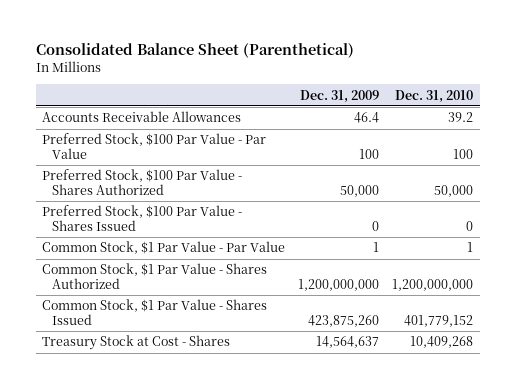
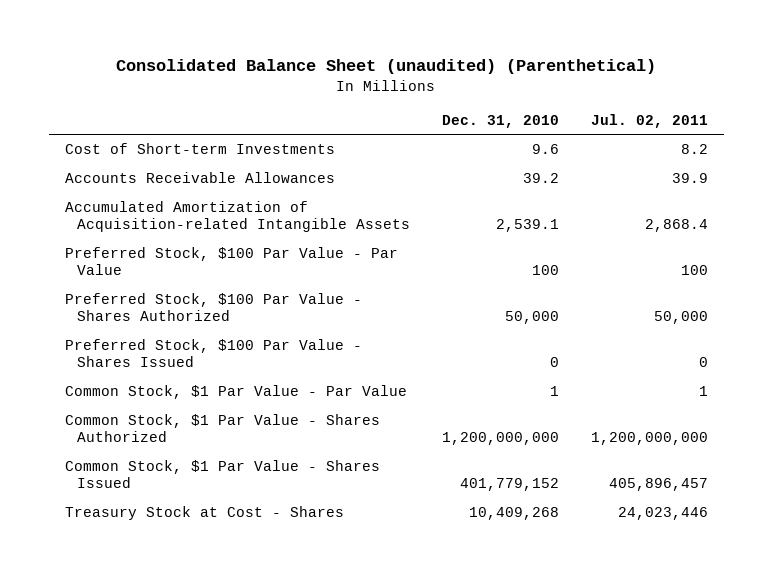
- Consolidated Balance Sheet (Parenthetical)
+ Consolidated Balance Sheet (unaudited) (Parenthetical)
- | Dec. 31, 2009 | Dec. 31, 2010
+ | Dec. 31, 2010 | Jul. 02, 2011
+ Cost of Short-term Investments | 9.6 | 8.2
+ Accumulated Amortization of Acquisition-related Intangible Assets | 2,539.1 | 2,868.4

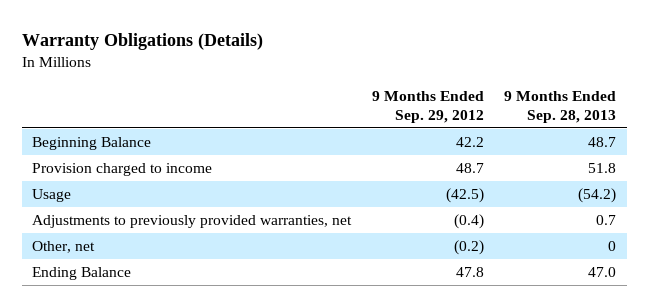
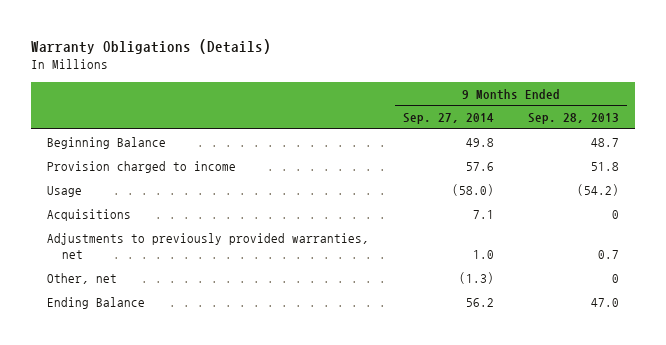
- | 9 Months Ended Sep. 29, 2012 | 9 Months Ended Sep. 28, 2013
+ | 9 Months Ended Sep. 27, 2014 | 9 Months Ended Sep. 28, 2013
+ Acquisitions | 7.1 | 0

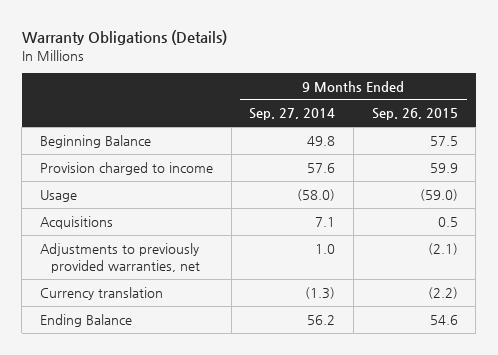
- | 9 Months Ended Sep. 27, 2014 | 9 Months Ended Sep. 28, 2013
+ | 9 Months Ended Sep. 27, 2014 | 9 Months Ended Sep. 26, 2015
- Other, net | (1.3) | 0
+ Currency translation | (1.3) | (2.2)

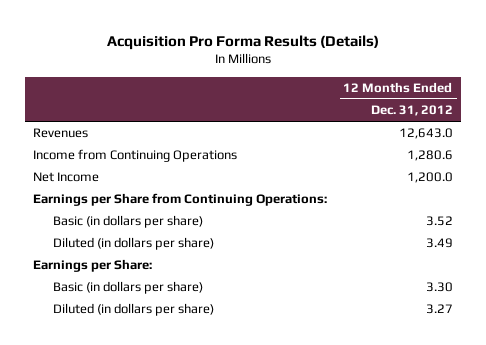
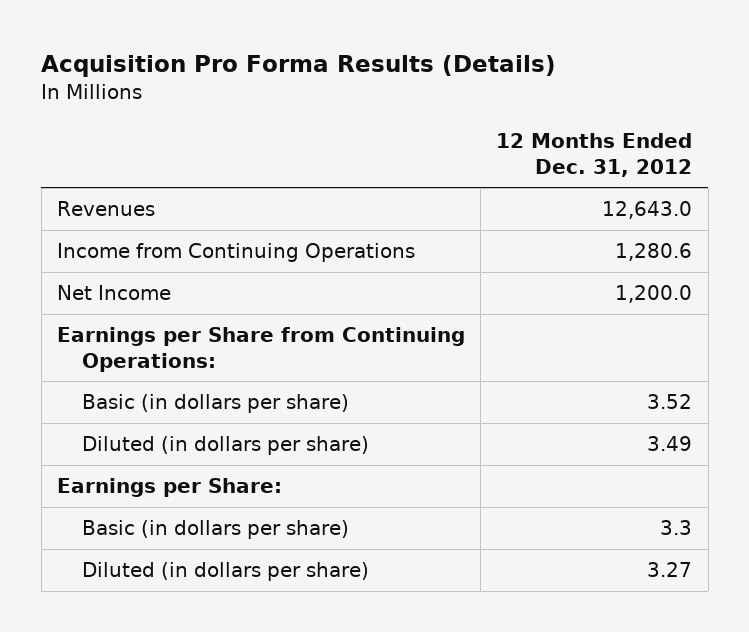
- Basic (in dollars per share) | 3.30
+ Basic (in dollars per share) | 3.3

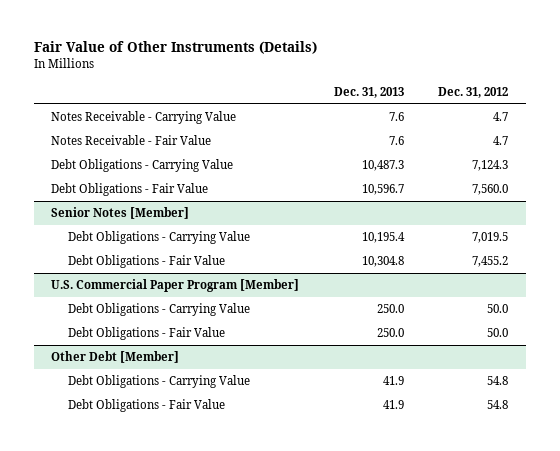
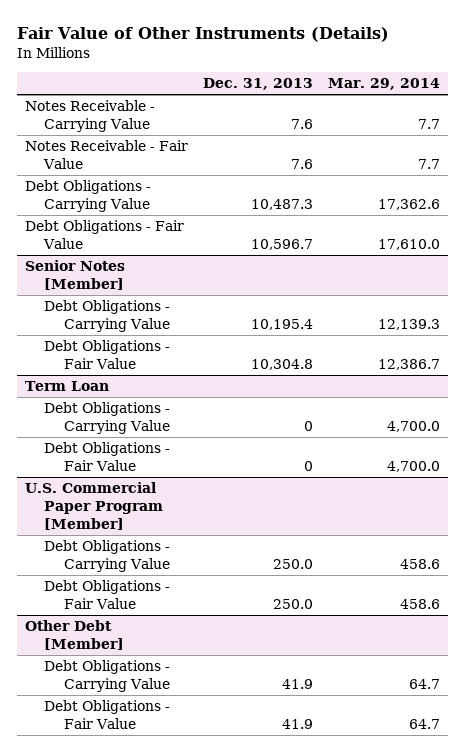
- | Dec. 31, 2013 | Dec. 31, 2012
+ | Dec. 31, 2013 | Mar. 29, 2014
+ Term Loan
+ Debt Obligations - Carrying Value | 0 | 4,700.0
+ Debt Obligations - Fair Value | 0 | 4,700.0

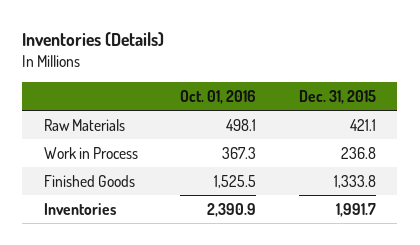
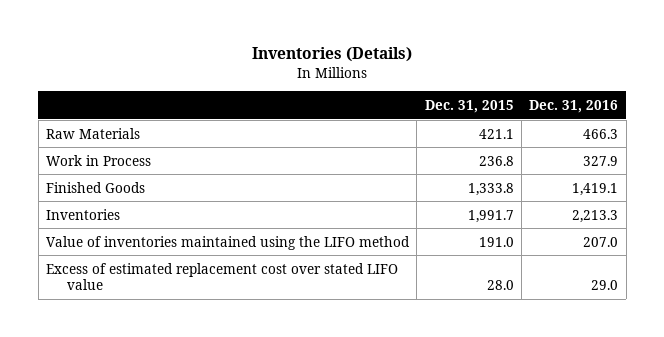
- | Oct. 01, 2016 | Dec. 31, 2015
+ | Dec. 31, 2015 | Dec. 31, 2016
+ Value of inventories maintained using the LIFO method | 191.0 | 207.0
+ Excess of estimated replacement cost over stated LIFO value | 28.0 | 29.0

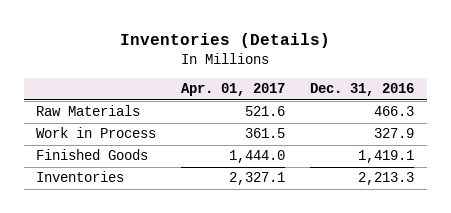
- | Dec. 31, 2015 | Dec. 31, 2016
+ | Apr. 01, 2017 | Dec. 31, 2016
- Value of inventories maintained using the LIFO method | 191.0 | 207.0
- Excess of estimated replacement cost over stated LIFO value | 28.0 | 29.0

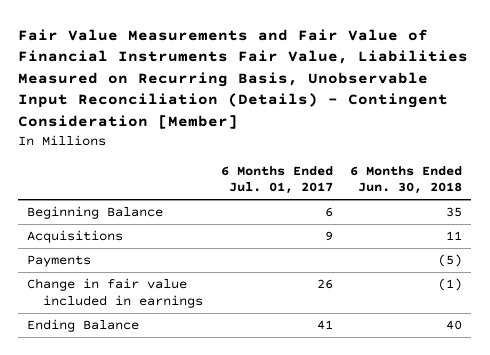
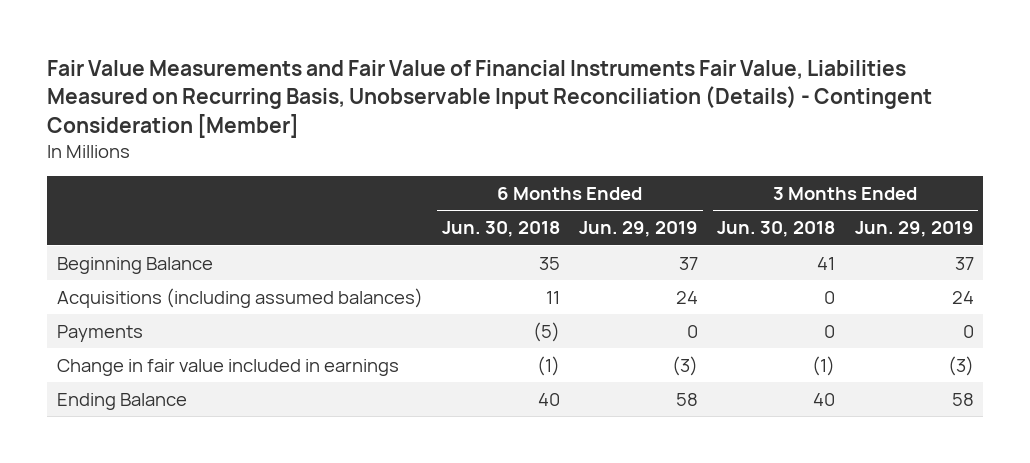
- | 6 Months Ended Jul. 01, 2017 | 6 Months Ended Jun. 30, 2018
+ | 6 Months Ended Jun. 30, 2018 | 6 Months Ended Jun. 29, 2019 | 3 Months Ended Jun. 30, 2018 | 3 Months Ended Jun. 29, 2019
- Acquisitions | 9 | 11
+ Acquisitions (including assumed balances) | 11 | 24 | 0 | 24

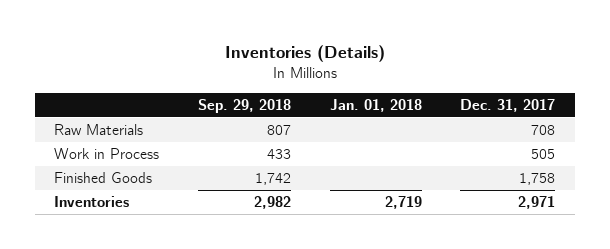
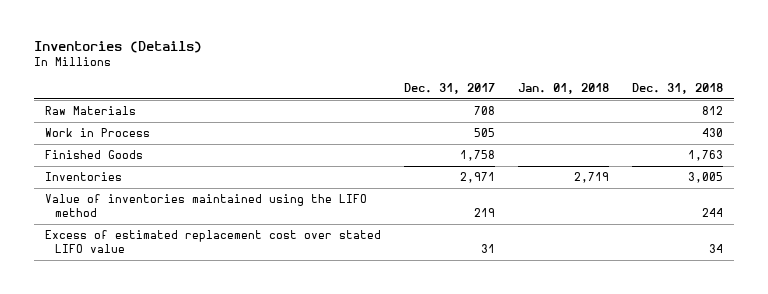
- | Sep. 29, 2018 | Jan. 01, 2018 | Dec. 31, 2017
+ | Dec. 31, 2017 | Jan. 01, 2018 | Dec. 31, 2018
+ Value of inventories maintained using the LIFO method | 219 | | 244
+ Excess of estimated replacement cost over stated LIFO value | 31 | | 34

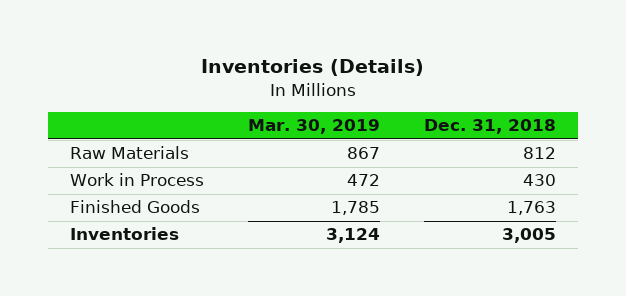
- | Dec. 31, 2017 | Jan. 01, 2018 | Dec. 31, 2018
+ | Mar. 30, 2019 | Dec. 31, 2018
- Value of inventories maintained using the LIFO method | 219 | | 244
- Excess of estimated replacement cost over stated LIFO value | 31 | | 34

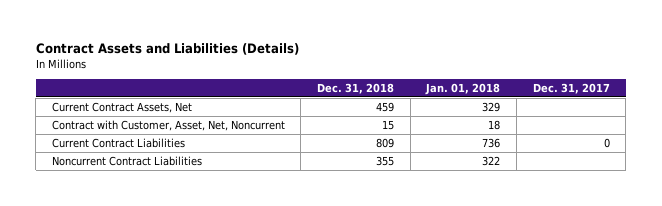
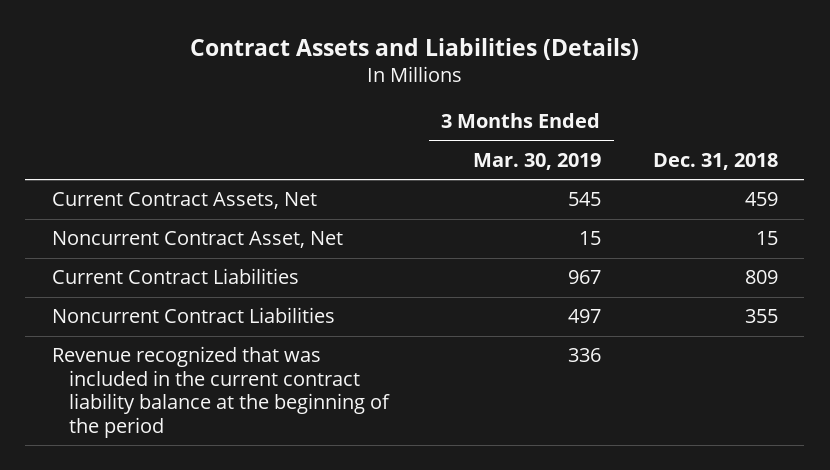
- | Dec. 31, 2018 | Jan. 01, 2018 | Dec. 31, 2017
+ | 3 Months Ended Mar. 30, 2019 | Dec. 31, 2018
- Contract with Customer, Asset, Net, Noncurrent | 15 | 18 |
+ Noncurrent Contract Asset, Net | 15 | 15
+ Revenue recognized that was included in the current contract liability balance at the beginning of the period | 336 |

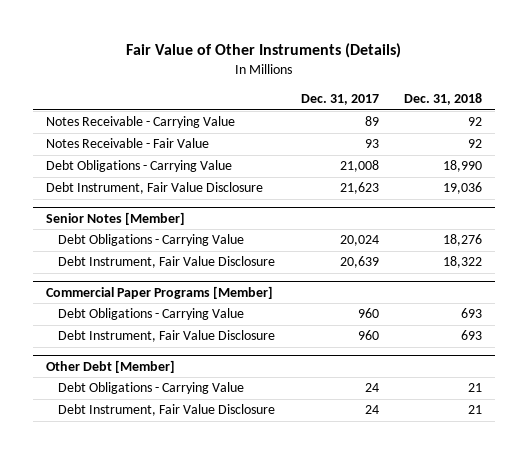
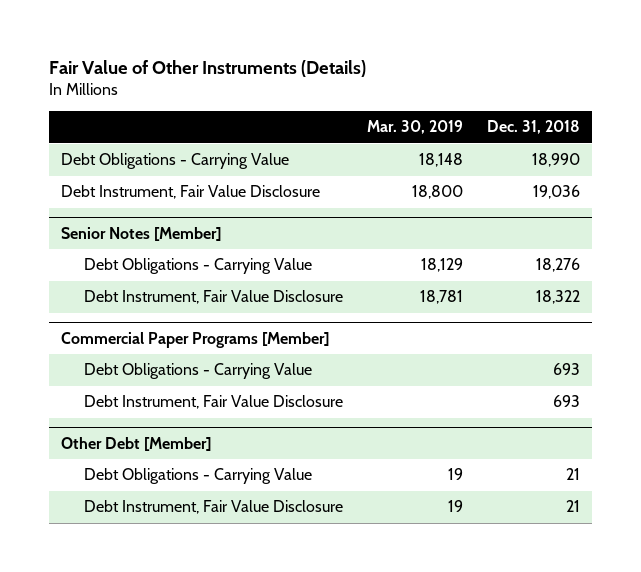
- | Dec. 31, 2017 | Dec. 31, 2018
+ | Mar. 30, 2019 | Dec. 31, 2018
- Notes Receivable - Carrying Value | 89 | 92
- Notes Receivable - Fair Value | 93 | 92

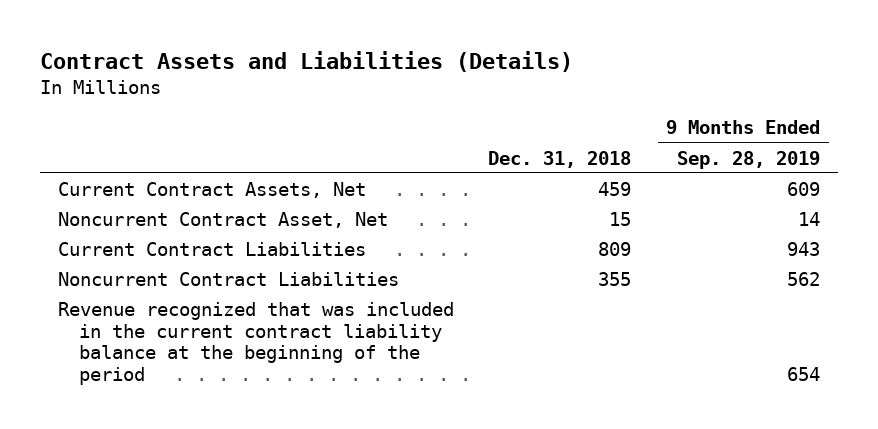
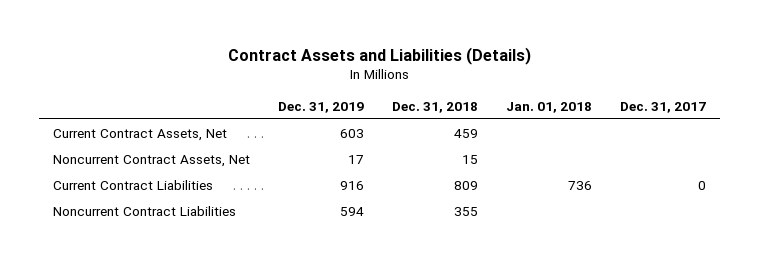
- | Dec. 31, 2018 | 9 Months Ended Sep. 28, 2019
+ | Dec. 31, 2019 | Dec. 31, 2018 | Jan. 01, 2018 | Dec. 31, 2017
- Noncurrent Contract Asset, Net | 15 | 14
+ Noncurrent Contract Assets, Net | 17 | 15 | |
- Revenue recognized that was included in the current contract liability balance at the beginning of the period | | 654

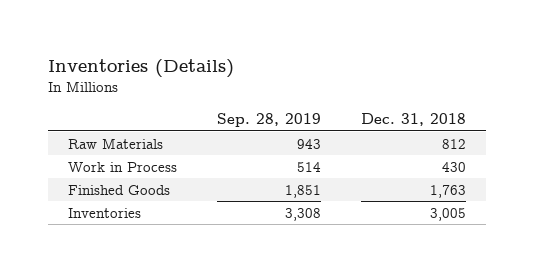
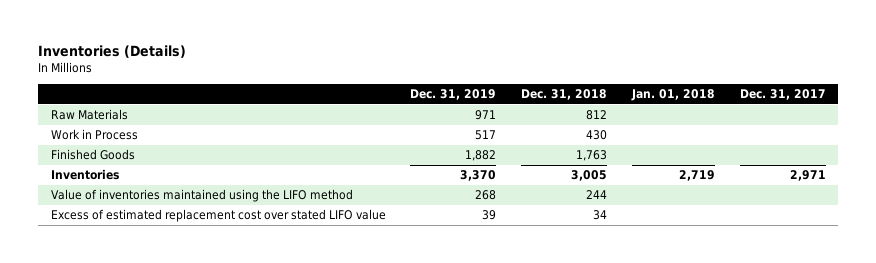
- | Sep. 28, 2019 | Dec. 31, 2018
+ | Dec. 31, 2019 | Dec. 31, 2018 | Jan. 01, 2018 | Dec. 31, 2017
+ Value of inventories maintained using the LIFO method | 268 | 244 | |
+ Excess of estimated replacement cost over stated LIFO value | 39 | 34 | |

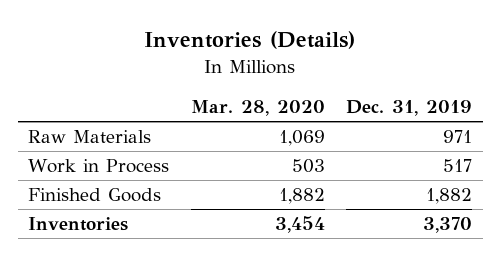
- | Dec. 31, 2019 | Dec. 31, 2018 | Jan. 01, 2018 | Dec. 31, 2017
+ | Mar. 28, 2020 | Dec. 31, 2019
- Value of inventories maintained using the LIFO method | 268 | 244 | |
- Excess of estimated replacement cost over stated LIFO value | 39 | 34 | |

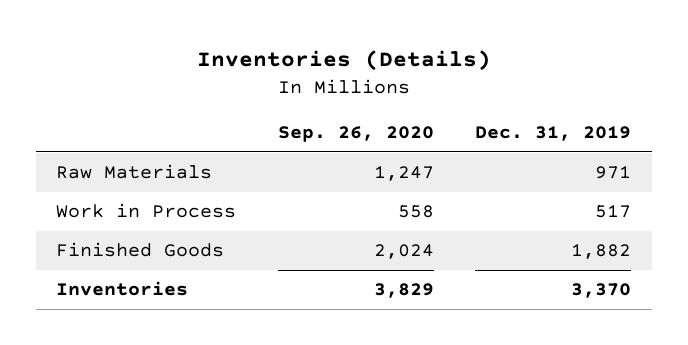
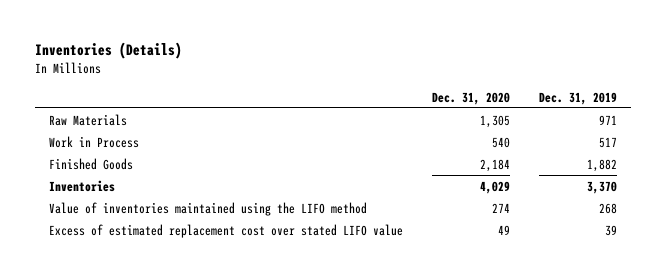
- | Sep. 26, 2020 | Dec. 31, 2019
+ | Dec. 31, 2020 | Dec. 31, 2019
+ Value of inventories maintained using the LIFO method | 274 | 268
+ Excess of estimated replacement cost over stated LIFO value | 49 | 39

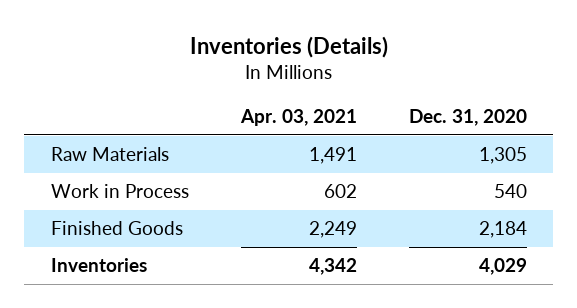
- | Dec. 31, 2020 | Dec. 31, 2019
+ | Apr. 03, 2021 | Dec. 31, 2020
- Value of inventories maintained using the LIFO method | 274 | 268
- Excess of estimated replacement cost over stated LIFO value | 49 | 39

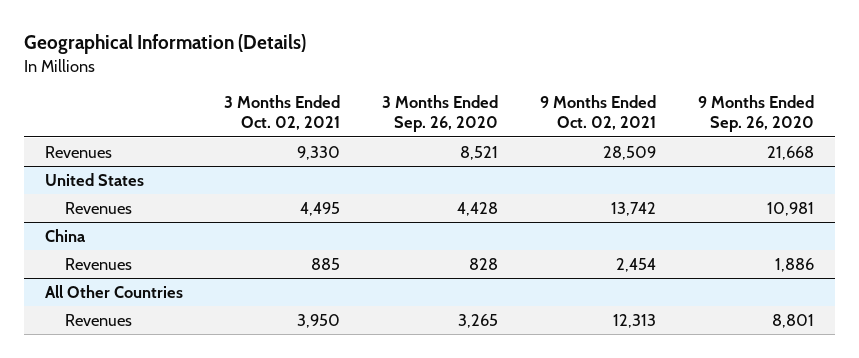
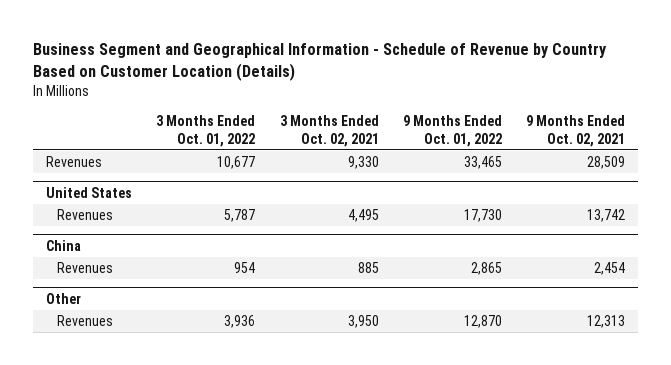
- Geographical Information (Details)
+ Business Segment and Geographical Information - Schedule of Revenue by Country Based on Customer Location (Details)
- | 3 Months Ended Oct. 02, 2021 | 3 Months Ended Sep. 26, 2020 | 9 Months Ended Oct. 02, 2021 | 9 Months Ended Sep. 26, 2020
+ | 3 Months Ended Oct. 01, 2022 | 3 Months Ended Oct. 02, 2021 | 9 Months Ended Oct. 01, 2022 | 9 Months Ended Oct. 02, 2021
- All Other Countries
+ Other

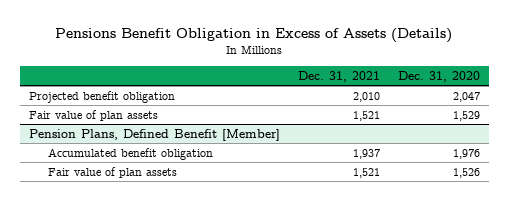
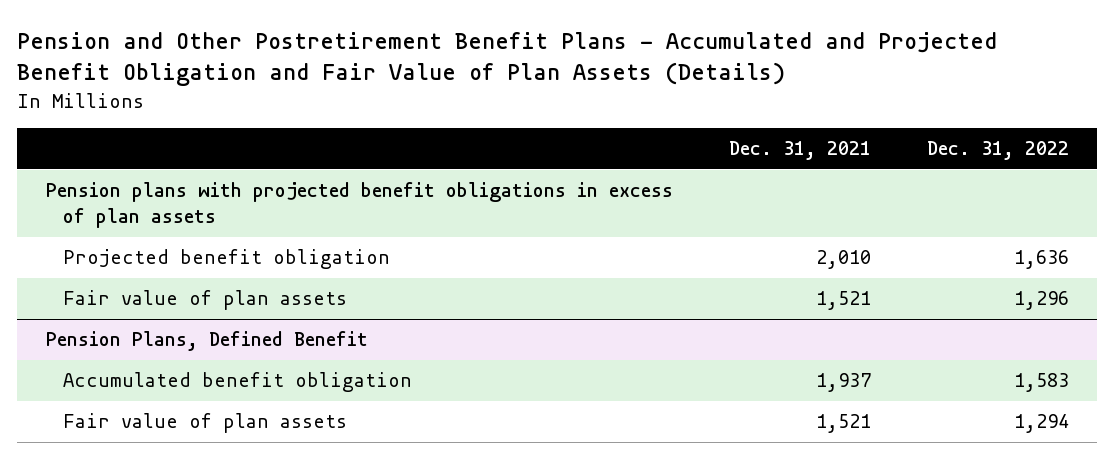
- Pensions Benefit Obligation in Excess of Assets (Details)
+ Pension and Other Postretirement Benefit Plans - Accumulated and Projected Benefit Obligation and Fair Value of Plan Assets (Details)
- | Dec. 31, 2021 | Dec. 31, 2020
+ | Dec. 31, 2021 | Dec. 31, 2022
+ Pension plans with projected benefit obligations in excess of plan assets
- Pension Plans, Defined Benefit [Member]
+ Pension Plans, Defined Benefit

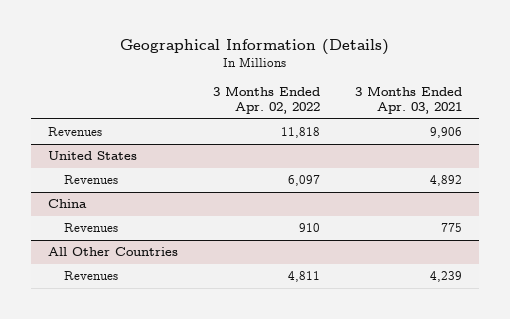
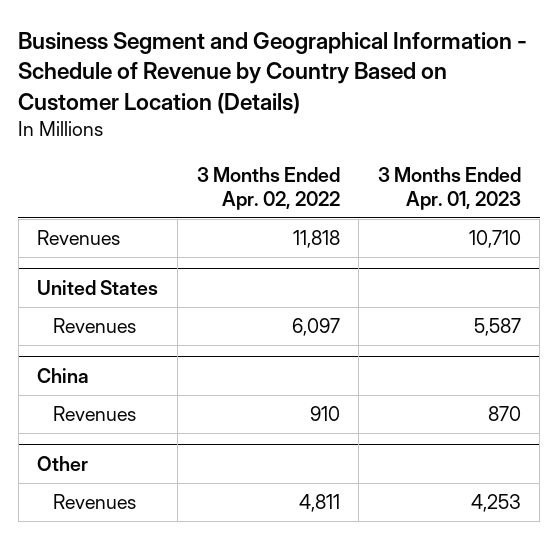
- Geographical Information (Details)
+ Business Segment and Geographical Information - Schedule of Revenue by Country Based on Customer Location (Details)
- | 3 Months Ended Apr. 02, 2022 | 3 Months Ended Apr. 03, 2021
+ | 3 Months Ended Apr. 02, 2022 | 3 Months Ended Apr. 01, 2023
- All Other Countries
+ Other

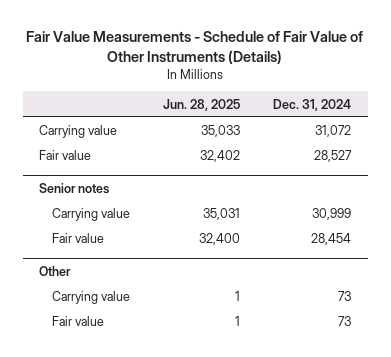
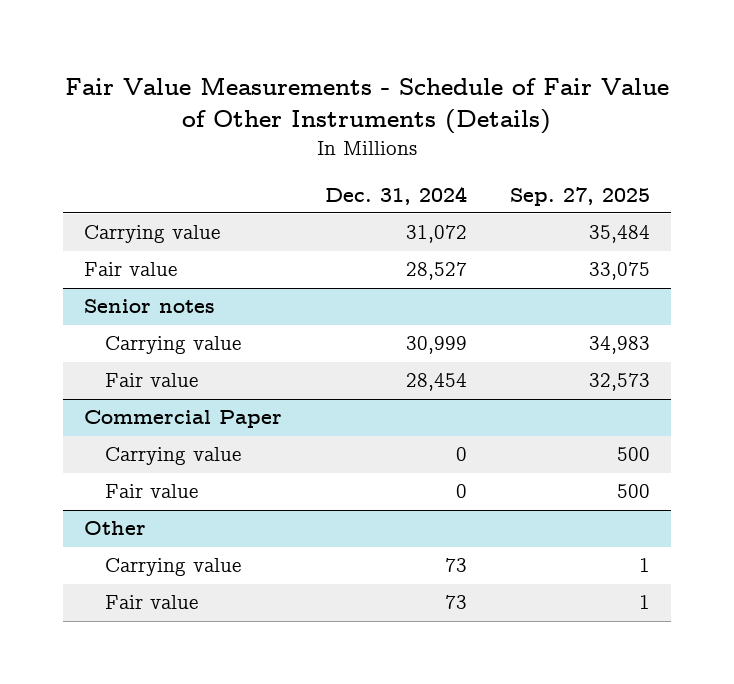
- | Jun. 28, 2025 | Dec. 31, 2024
+ | Dec. 31, 2024 | Sep. 27, 2025
+ Commercial Paper
+ Carrying value | 0 | 500
+ Fair value | 0 | 500

